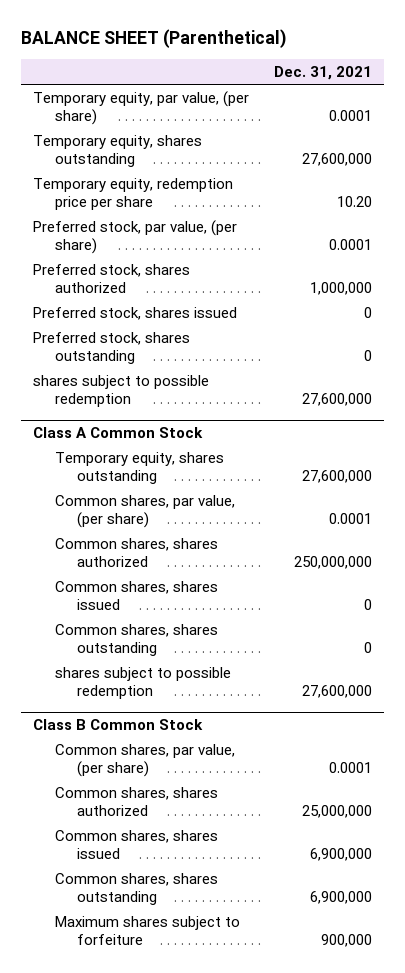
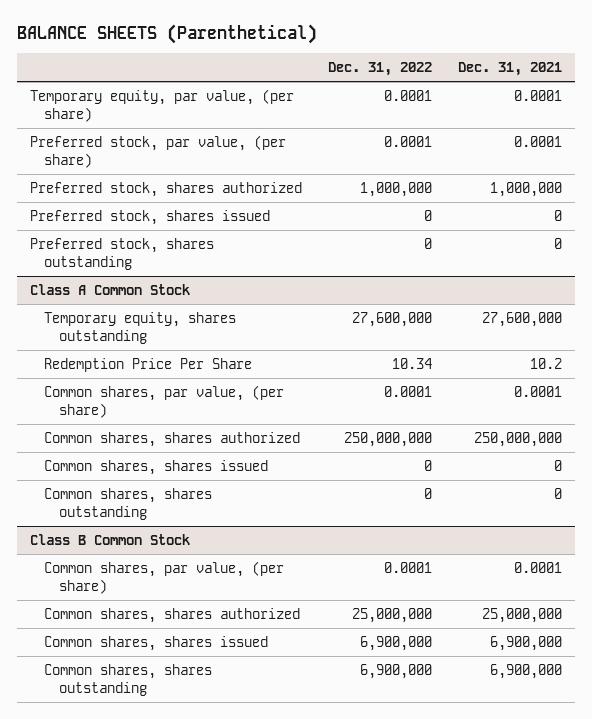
- BALANCE SHEET (Parenthetical)
+ BALANCE SHEETS (Parenthetical)
- | Dec. 31, 2021
+ | Dec. 31, 2022 | Dec. 31, 2021
- Temporary equity, shares outstanding | 27,600,000
- Temporary equity, redemption price per share | 10.20
- shares subject to possible redemption | 27,600,000
@ Class A Common Stock
+ Redemption Price Per Share | 10.34 | 10.2
- shares subject to possible redemption | 27,600,000
@ Class B Common Stock
- Maximum shares subject to forfeiture | 900,000

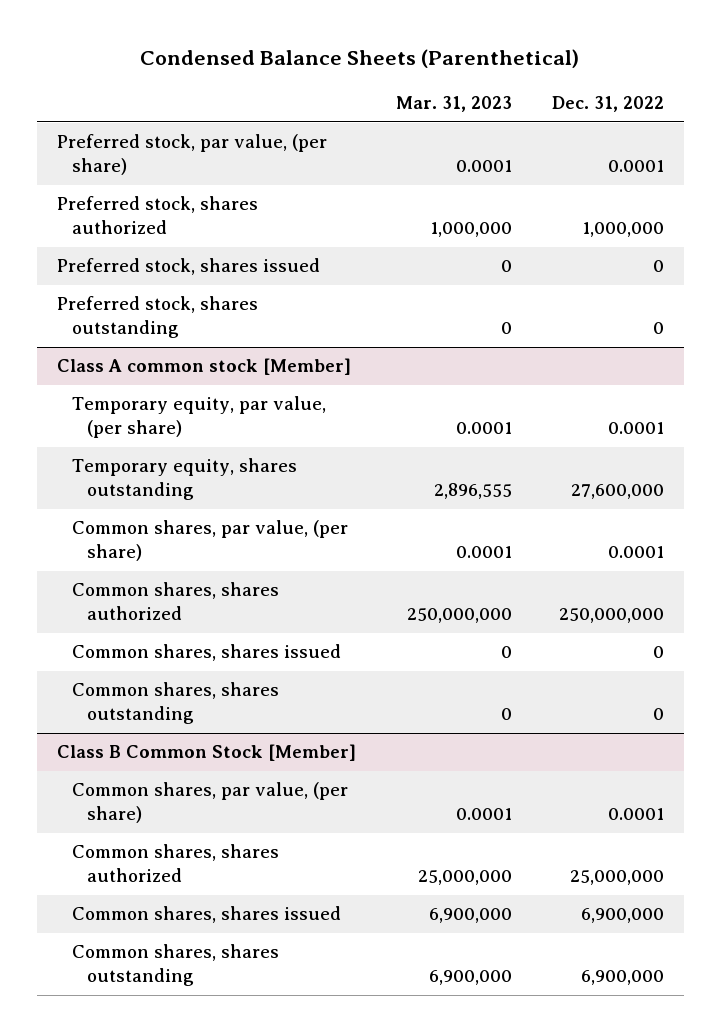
- BALANCE SHEETS (Parenthetical)
+ Condensed Balance Sheets (Parenthetical)
- | Dec. 31, 2022 | Dec. 31, 2021
+ | Mar. 31, 2023 | Dec. 31, 2022
- Temporary equity, par value, (per share) | 0.0001 | 0.0001
- Class A Common Stock
+ Class A common stock [Member]
+ Temporary equity, par value, (per share) | 0.0001 | 0.0001
- Redemption Price Per Share | 10.34 | 10.2
- Class B Common Stock
+ Class B Common Stock [Member]

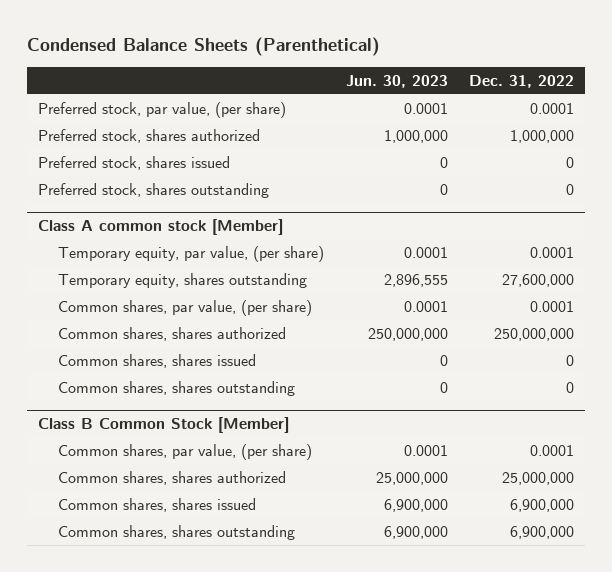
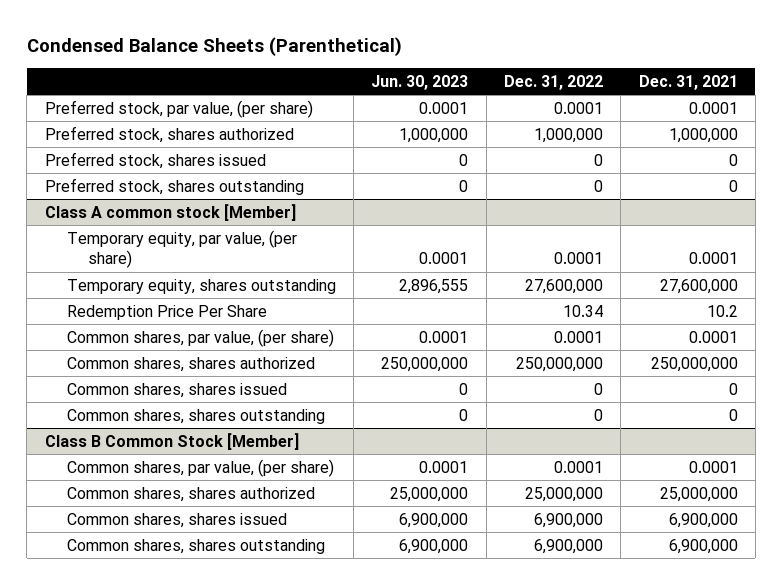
- | Jun. 30, 2023 | Dec. 31, 2022
+ | Jun. 30, 2023 | Dec. 31, 2022 | Dec. 31, 2021
@ Class A common stock [Member]
+ Redemption Price Per Share | | 10.34 | 10.2

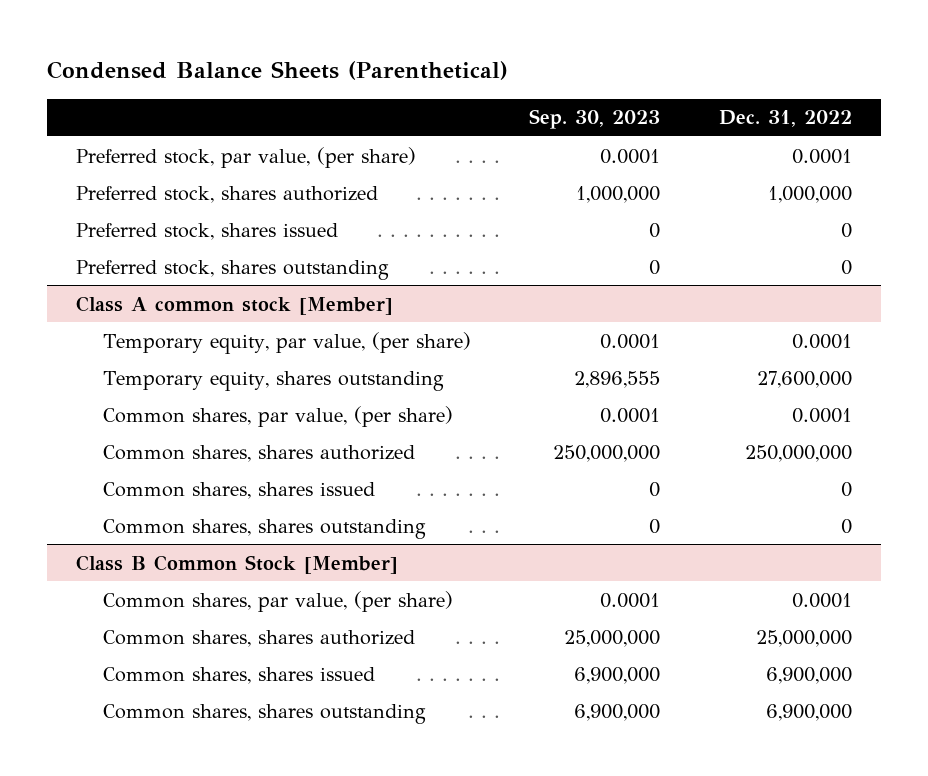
- | Jun. 30, 2023 | Dec. 31, 2022 | Dec. 31, 2021
+ | Sep. 30, 2023 | Dec. 31, 2022
@ Class A common stock [Member]
- Redemption Price Per Share | | 10.34 | 10.2

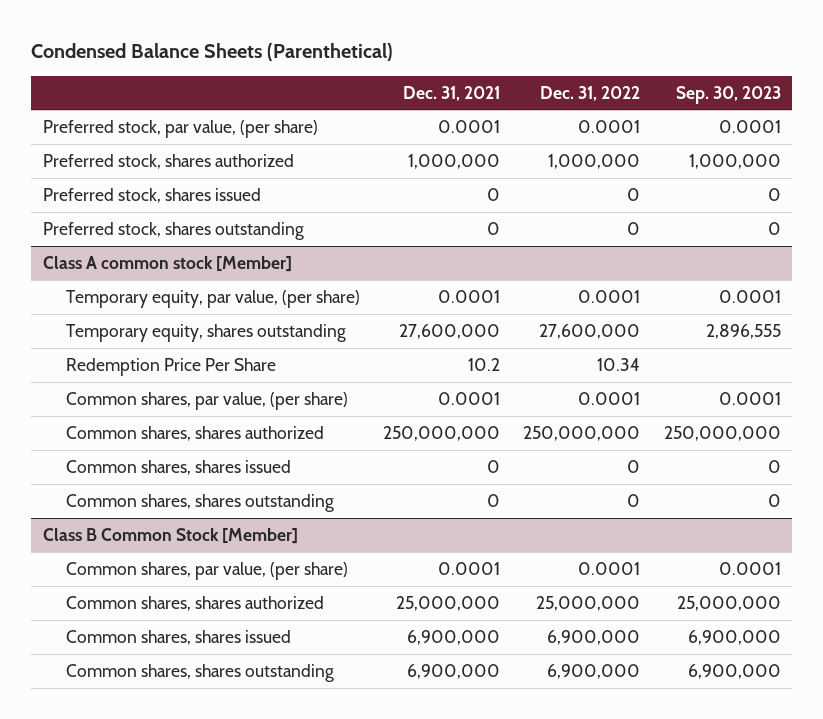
- | Sep. 30, 2023 | Dec. 31, 2022
+ | Dec. 31, 2021 | Dec. 31, 2022 | Sep. 30, 2023
@ Class A common stock [Member]
+ Redemption Price Per Share | 10.2 | 10.34 |

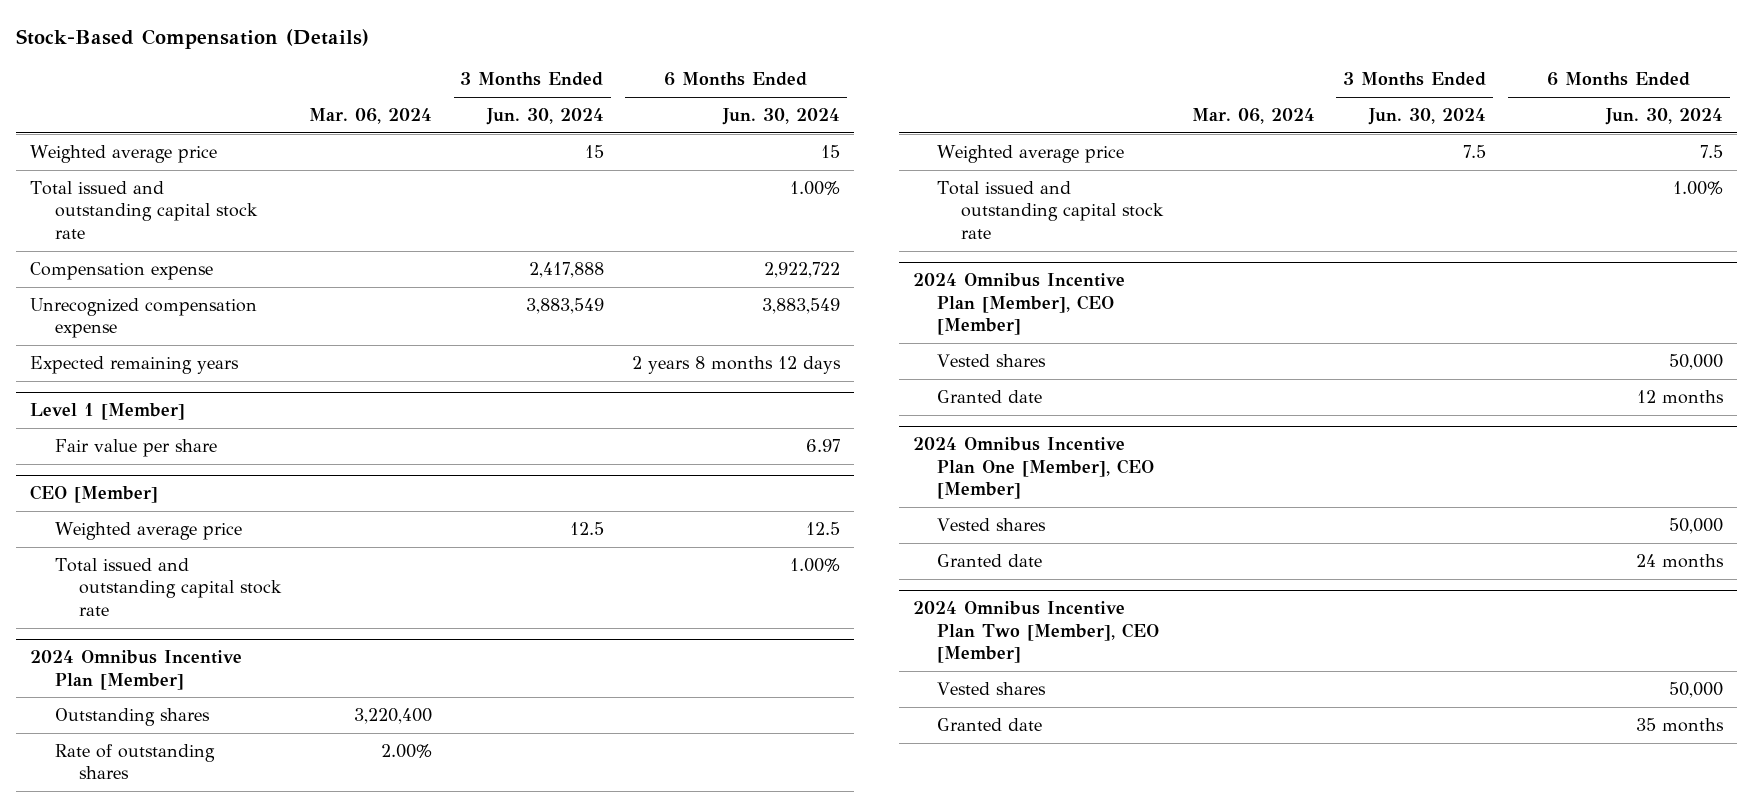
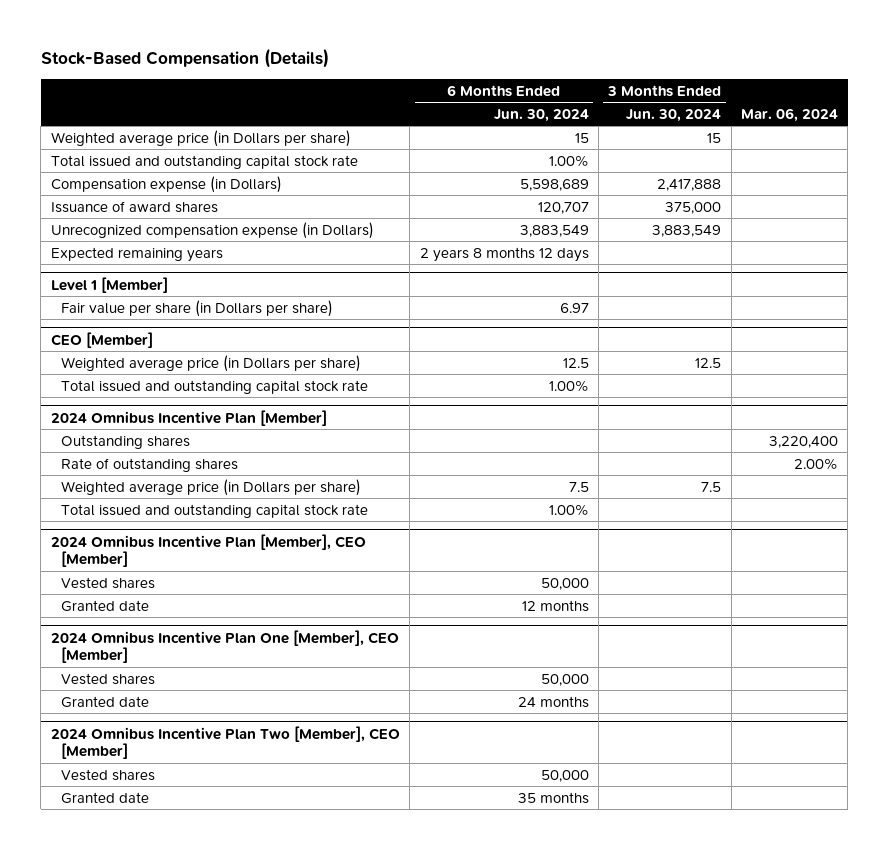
- | Mar. 06, 2024 | 3 Months Ended Jun. 30, 2024 | 6 Months Ended Jun. 30, 2024
+ | 6 Months Ended Jun. 30, 2024 | 3 Months Ended Jun. 30, 2024 | Mar. 06, 2024
- Weighted average price | | 15 | 15
+ Weighted average price (in Dollars per share) | 15 | 15 |
- Compensation expense | | 2,417,888 | 2,922,722
- Unrecognized compensation expense | | 3,883,549 | 3,883,549
+ Compensation expense (in Dollars) | 5,598,689 | 2,417,888 |
+ Issuance of award shares | 120,707 | 375,000 |
+ Unrecognized compensation expense (in Dollars) | 3,883,549 | 3,883,549 |
@ Level 1 [Member]
- Fair value per share | | | 6.97
+ Fair value per share (in Dollars per share) | 6.97 | |
@ CEO [Member]
- Weighted average price | | 12.5 | 12.5
+ Weighted average price (in Dollars per share) | 12.5 | 12.5 |
@ 2024 Omnibus Incentive Plan [Member]
- Weighted average price | | 7.5 | 7.5
+ Weighted average price (in Dollars per share) | 7.5 | 7.5 |

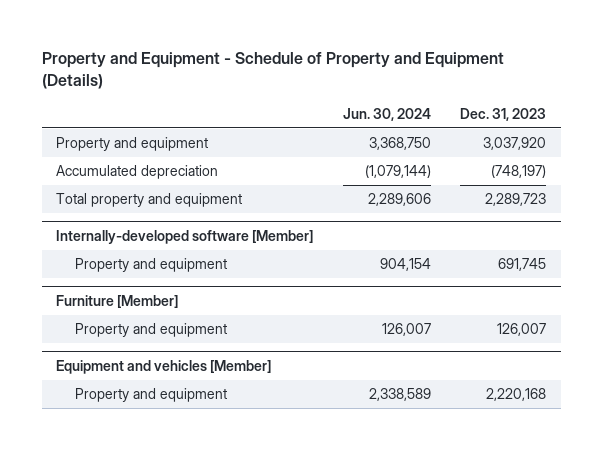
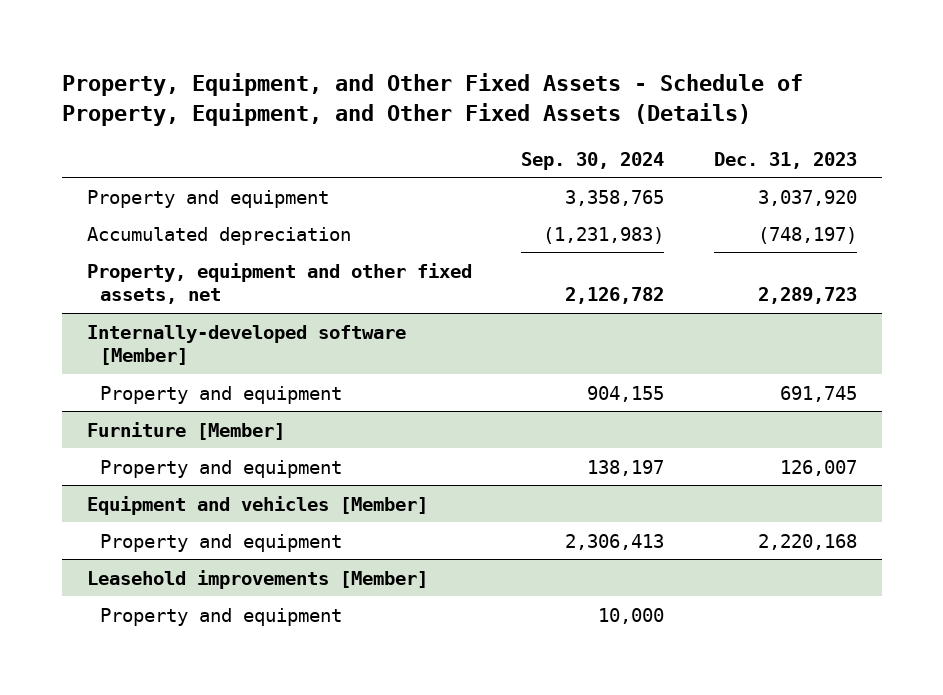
- Property and Equipment - Schedule of Property and Equipment (Details)
+ Property, Equipment, and Other Fixed Assets - Schedule of Property, Equipment, and Other Fixed Assets (Details)
- | Jun. 30, 2024 | Dec. 31, 2023
+ | Sep. 30, 2024 | Dec. 31, 2023
- Total property and equipment | 2,289,606 | 2,289,723
+ Property, equipment and other fixed assets, net | 2,126,782 | 2,289,723
+ Leasehold improvements [Member]
+ Property and equipment | 10,000 |

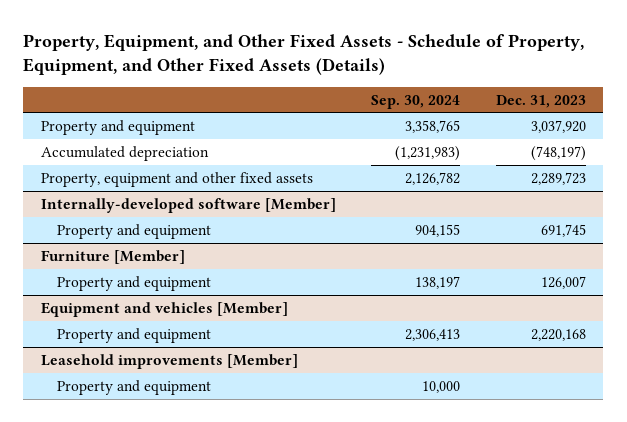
- Property, equipment and other fixed assets, net | 2,126,782 | 2,289,723
+ Property, equipment and other fixed assets | 2,126,782 | 2,289,723

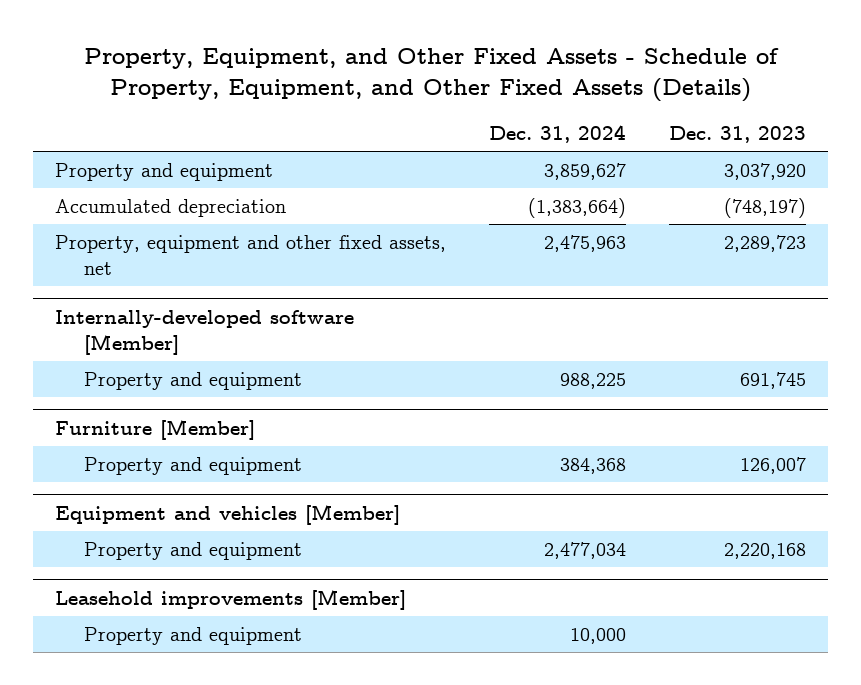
- | Sep. 30, 2024 | Dec. 31, 2023
+ | Dec. 31, 2024 | Dec. 31, 2023
- Property, equipment and other fixed assets | 2,126,782 | 2,289,723
+ Property, equipment and other fixed assets, net | 2,475,963 | 2,289,723

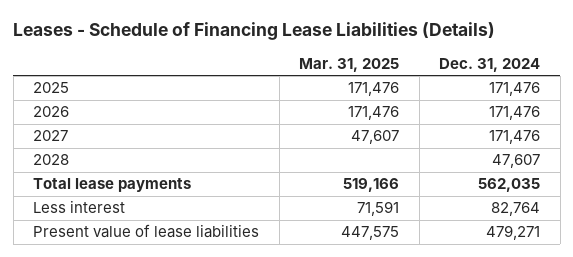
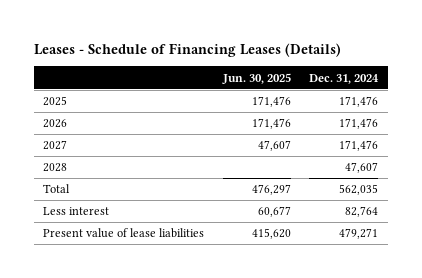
- Leases - Schedule of Financing Lease Liabilities (Details)
+ Leases - Schedule of Financing Leases (Details)
- | Mar. 31, 2025 | Dec. 31, 2024
+ | Jun. 30, 2025 | Dec. 31, 2024
- Total lease payments | 519,166 | 562,035
+ Total | 476,297 | 562,035

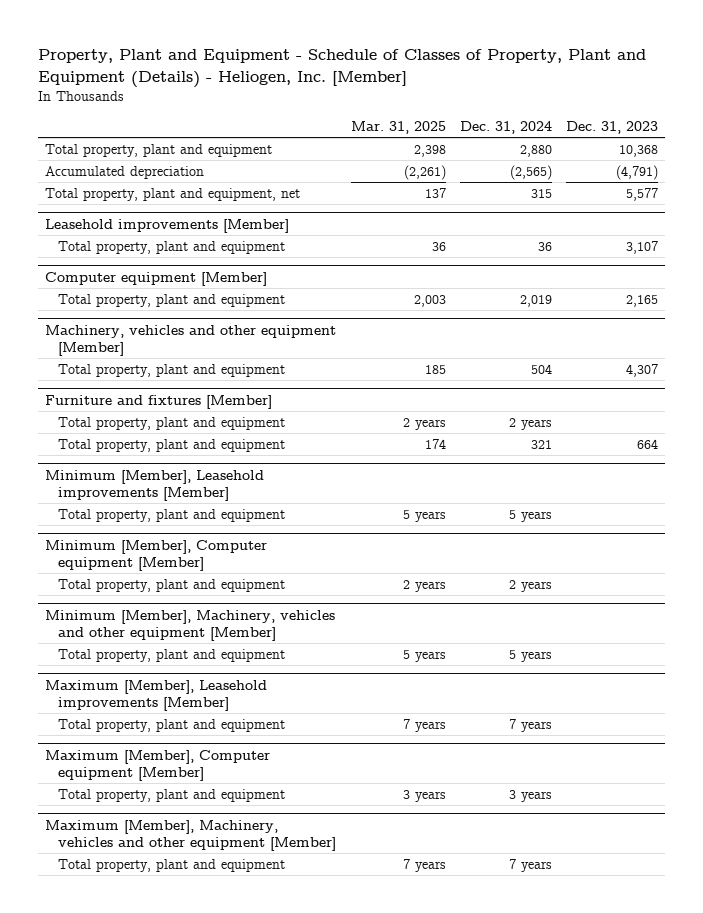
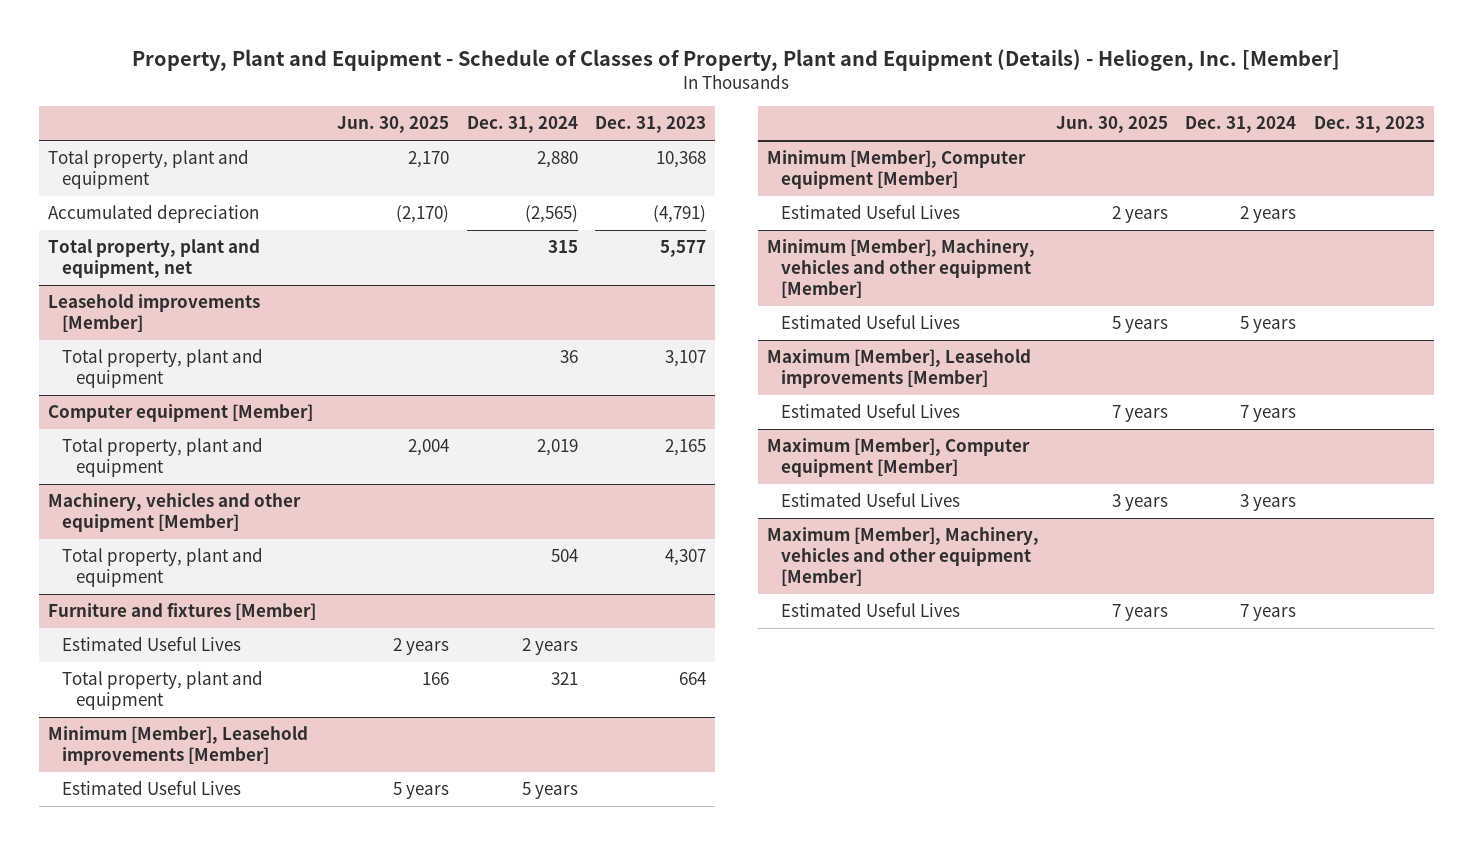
- | Mar. 31, 2025 | Dec. 31, 2024 | Dec. 31, 2023
+ | Jun. 30, 2025 | Dec. 31, 2024 | Dec. 31, 2023
@ Furniture and fixtures [Member]
- Total property, plant and equipment | 2 years | 2 years |
+ Estimated Useful Lives | 2 years | 2 years |
@ Minimum [Member], Leasehold improvements [Member]
- Total property, plant and equipment | 5 years | 5 years |
+ Estimated Useful Lives | 5 years | 5 years |
@ Minimum [Member], Computer equipment [Member]
- Total property, plant and equipment | 2 years | 2 years |
+ Estimated Useful Lives | 2 years | 2 years |
@ Minimum [Member], Machinery, vehicles and other equipment [Member]
- Total property, plant and equipment | 5 years | 5 years |
+ Estimated Useful Lives | 5 years | 5 years |
@ Maximum [Member], Leasehold improvements [Member]
- Total property, plant and equipment | 7 years | 7 years |
+ Estimated Useful Lives | 7 years | 7 years |
@ Maximum [Member], Computer equipment [Member]
- Total property, plant and equipment | 3 years | 3 years |
+ Estimated Useful Lives | 3 years | 3 years |
@ Maximum [Member], Machinery, vehicles and other equipment [Member]
- Total property, plant and equipment | 7 years | 7 years |
+ Estimated Useful Lives | 7 years | 7 years |

